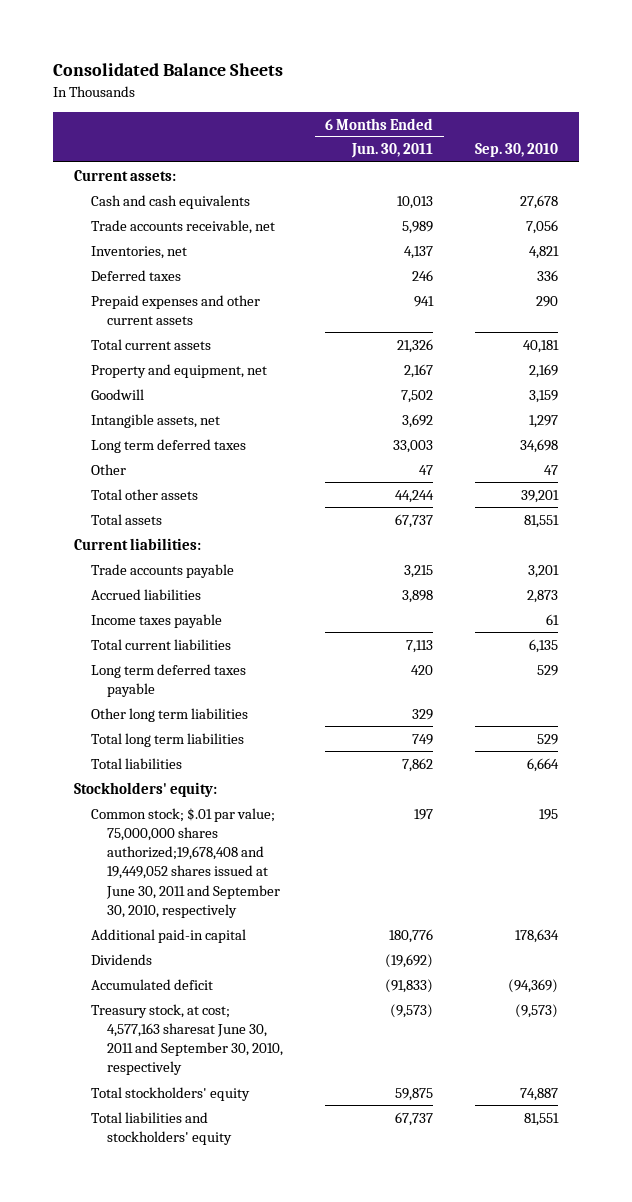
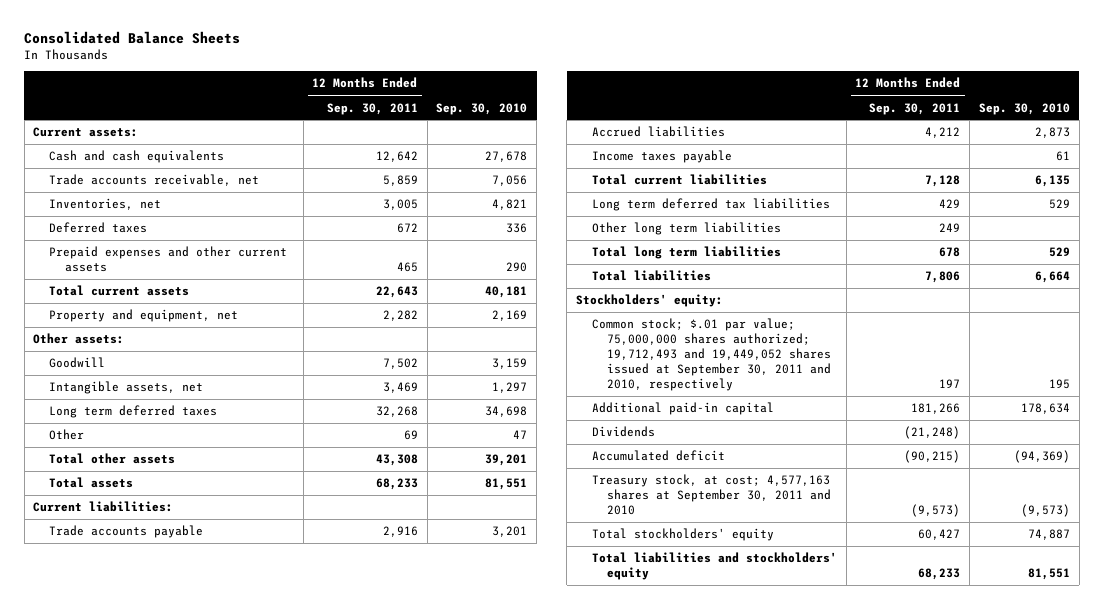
- | 6 Months Ended Jun. 30, 2011 | Sep. 30, 2010
+ | 12 Months Ended Sep. 30, 2011 | Sep. 30, 2010
+ Other assets:
- Long term deferred taxes payable | 420 | 529
+ Long term deferred tax liabilities | 429 | 529
- Common stock; $.01 par value; 75,000,000 shares authorized;19,678,408 and 19,449,052 shares issued at June 30, 2011 and September 30, 2010, respectively | 197 | 195
+ Common stock; $.01 par value; 75,000,000 shares authorized; 19,712,493 and 19,449,052 shares issued at September 30, 2011 and 2010, respectively | 197 | 195
- Treasury stock, at cost; 4,577,163 sharesat June 30, 2011 and September 30, 2010, respectively | (9,573) | (9,573)
+ Treasury stock, at cost; 4,577,163 shares at September 30, 2011 and 2010 | (9,573) | (9,573)

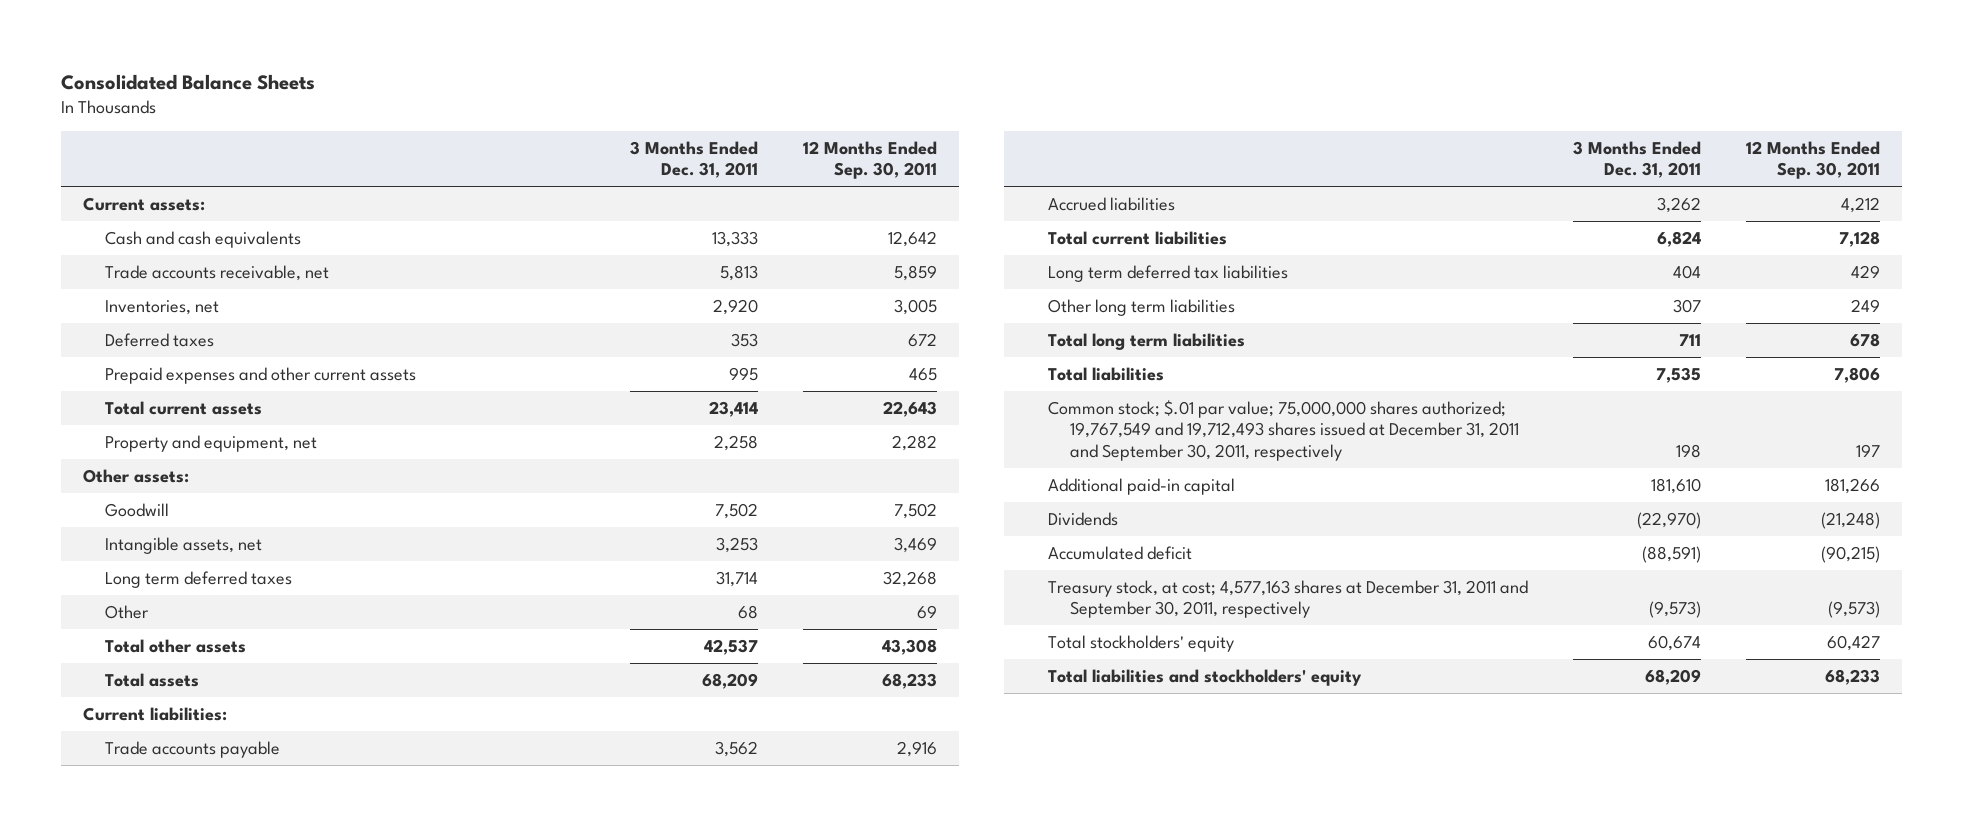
- | 12 Months Ended Sep. 30, 2011 | Sep. 30, 2010
+ | 3 Months Ended Dec. 31, 2011 | 12 Months Ended Sep. 30, 2011
- Income taxes payable | | 61
- Stockholders' equity:
- Common stock; $.01 par value; 75,000,000 shares authorized; 19,712,493 and 19,449,052 shares issued at September 30, 2011 and 2010, respectively | 197 | 195
+ Common stock; $.01 par value; 75,000,000 shares authorized; 19,767,549 and 19,712,493 shares issued at December 31, 2011 and September 30, 2011, respectively | 198 | 197
- Treasury stock, at cost; 4,577,163 shares at September 30, 2011 and 2010 | (9,573) | (9,573)
+ Treasury stock, at cost; 4,577,163 shares at December 31, 2011 and September 30, 2011, respectively | (9,573) | (9,573)

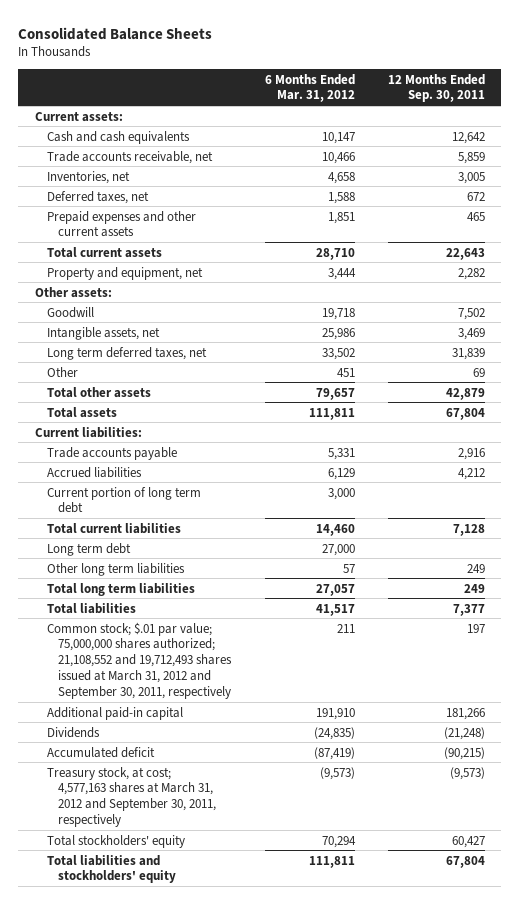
- | 3 Months Ended Dec. 31, 2011 | 12 Months Ended Sep. 30, 2011
+ | 6 Months Ended Mar. 31, 2012 | 12 Months Ended Sep. 30, 2011
- Deferred taxes | 353 | 672
+ Deferred taxes, net | 1,588 | 672
- Long term deferred taxes | 31,714 | 32,268
+ Long term deferred taxes, net | 33,502 | 31,839
- Total other assets | 42,537 | 43,308
- Total assets | 68,209 | 68,233
+ Total other assets | 79,657 | 42,879
+ Total assets | 111,811 | 67,804
+ Current portion of long term debt | 3,000 |
- Long term deferred tax liabilities | 404 | 429
+ Long term debt | 27,000 |
- Total long term liabilities | 711 | 678
- Total liabilities | 7,535 | 7,806
- Common stock; $.01 par value; 75,000,000 shares authorized; 19,767,549 and 19,712,493 shares issued at December 31, 2011 and September 30, 2011, respectively | 198 | 197
+ Total long term liabilities | 27,057 | 249
+ Total liabilities | 41,517 | 7,377
+ Common stock; $.01 par value; 75,000,000 shares authorized; 21,108,552 and 19,712,493 shares issued at March 31, 2012 and September 30, 2011, respectively | 211 | 197
- Treasury stock, at cost; 4,577,163 shares at December 31, 2011 and September 30, 2011, respectively | (9,573) | (9,573)
+ Treasury stock, at cost; 4,577,163 shares at March 31, 2012 and September 30, 2011, respectively | (9,573) | (9,573)
- Total liabilities and stockholders' equity | 68,209 | 68,233
+ Total liabilities and stockholders' equity | 111,811 | 67,804

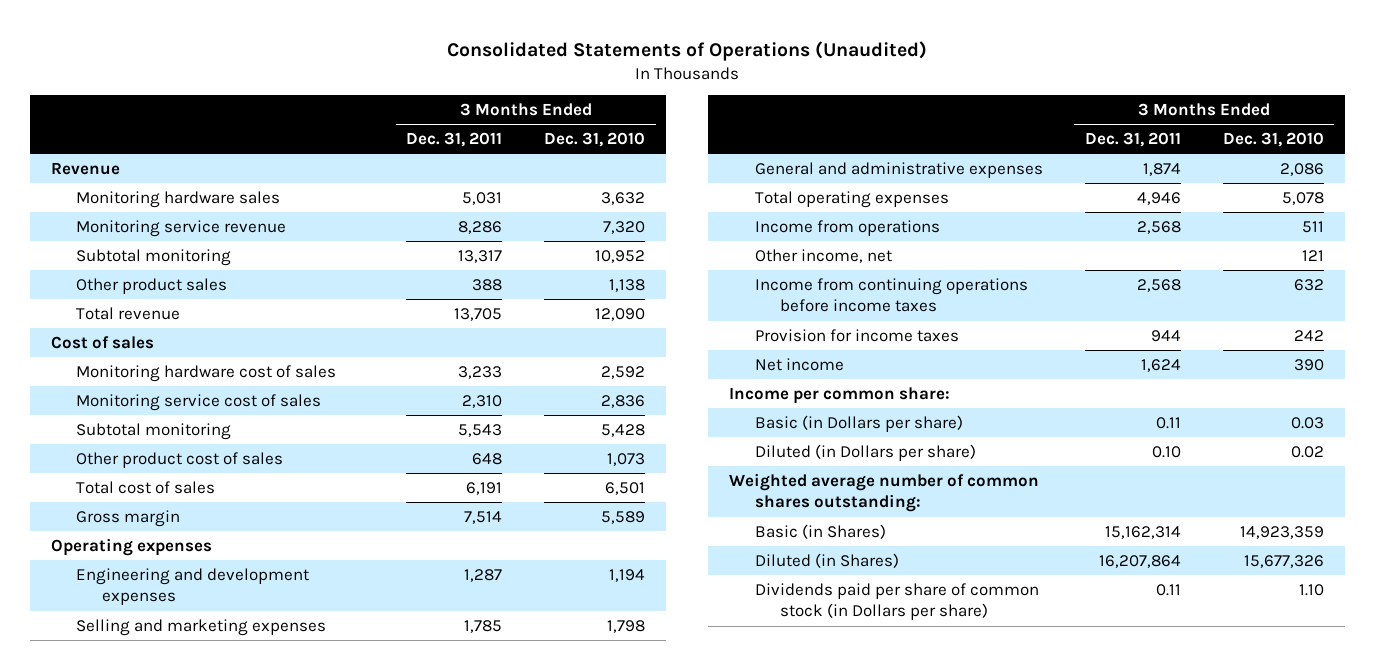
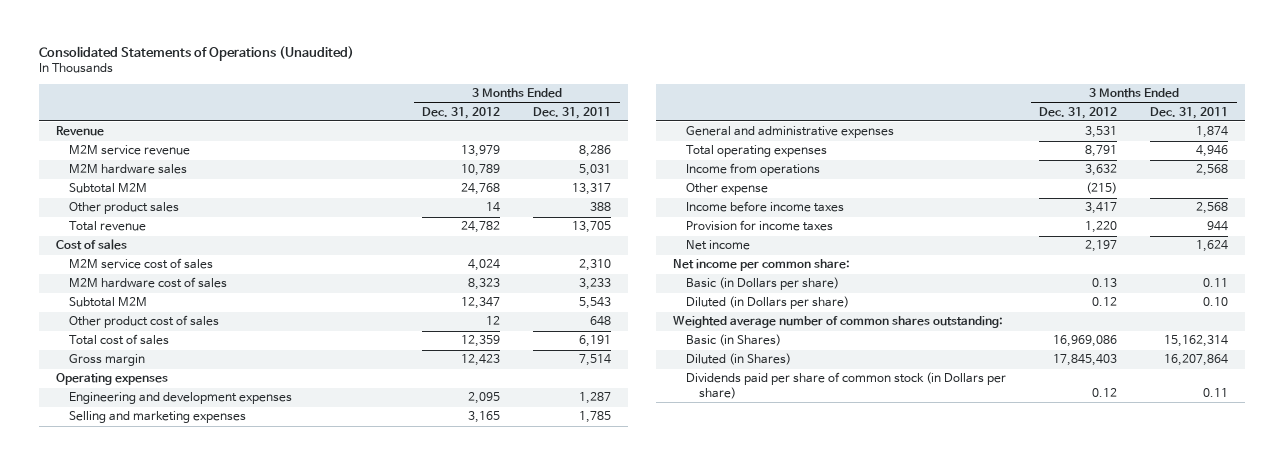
- | 3 Months Ended Dec. 31, 2011 | 3 Months Ended Dec. 31, 2010
+ | 3 Months Ended Dec. 31, 2012 | 3 Months Ended Dec. 31, 2011
- Monitoring hardware sales | 5,031 | 3,632
- Monitoring service revenue | 8,286 | 7,320
- Subtotal monitoring | 13,317 | 10,952
+ M2M service revenue | 13,979 | 8,286
+ M2M hardware sales | 10,789 | 5,031
+ Subtotal M2M | 24,768 | 13,317
- Monitoring hardware cost of sales | 3,233 | 2,592
- Monitoring service cost of sales | 2,310 | 2,836
- Subtotal monitoring | 5,543 | 5,428
+ M2M service cost of sales | 4,024 | 2,310
+ M2M hardware cost of sales | 8,323 | 3,233
+ Subtotal M2M | 12,347 | 5,543
- Other income, net | | 121
- Income from continuing operations before income taxes | 2,568 | 632
+ Other expense | (215) |
+ Income before income taxes | 3,417 | 2,568
- Income per common share:
+ Net income per common share:

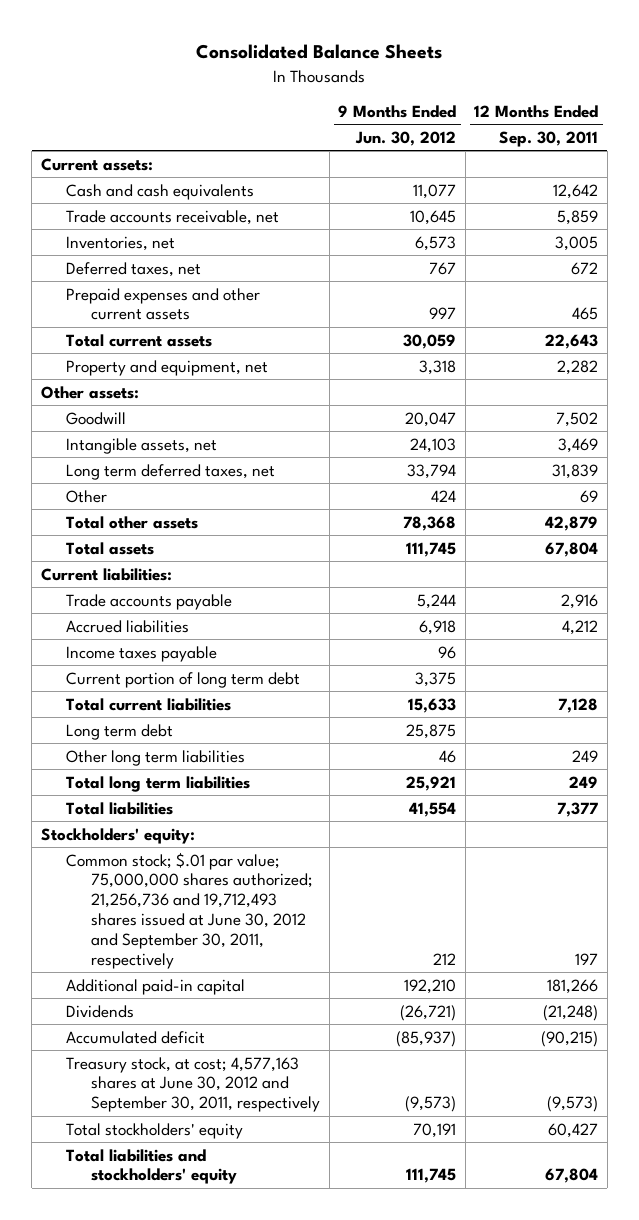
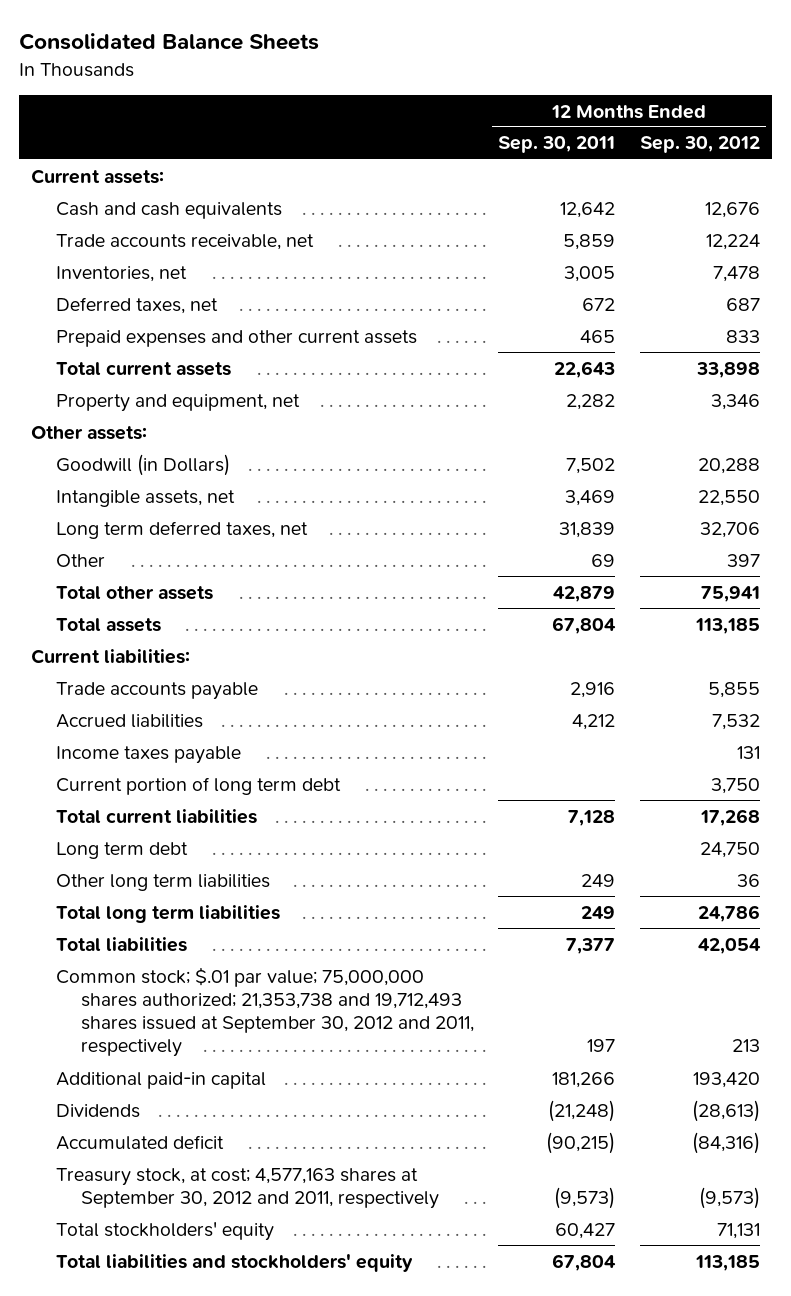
- | 9 Months Ended Jun. 30, 2012 | 12 Months Ended Sep. 30, 2011
+ | 12 Months Ended Sep. 30, 2011 | 12 Months Ended Sep. 30, 2012
- Goodwill | 20,047 | 7,502
+ Goodwill (in Dollars) | 7,502 | 20,288
- Stockholders' equity:
- Common stock; $.01 par value; 75,000,000 shares authorized; 21,256,736 and 19,712,493 shares issued at June 30, 2012 and September 30, 2011, respectively | 212 | 197
+ Common stock; $.01 par value; 75,000,000 shares authorized; 21,353,738 and 19,712,493 shares issued at September 30, 2012 and 2011, respectively | 197 | 213
- Treasury stock, at cost; 4,577,163 shares at June 30, 2012 and September 30, 2011, respectively | (9,573) | (9,573)
+ Treasury stock, at cost; 4,577,163 shares at September 30, 2012 and 2011, respectively | (9,573) | (9,573)

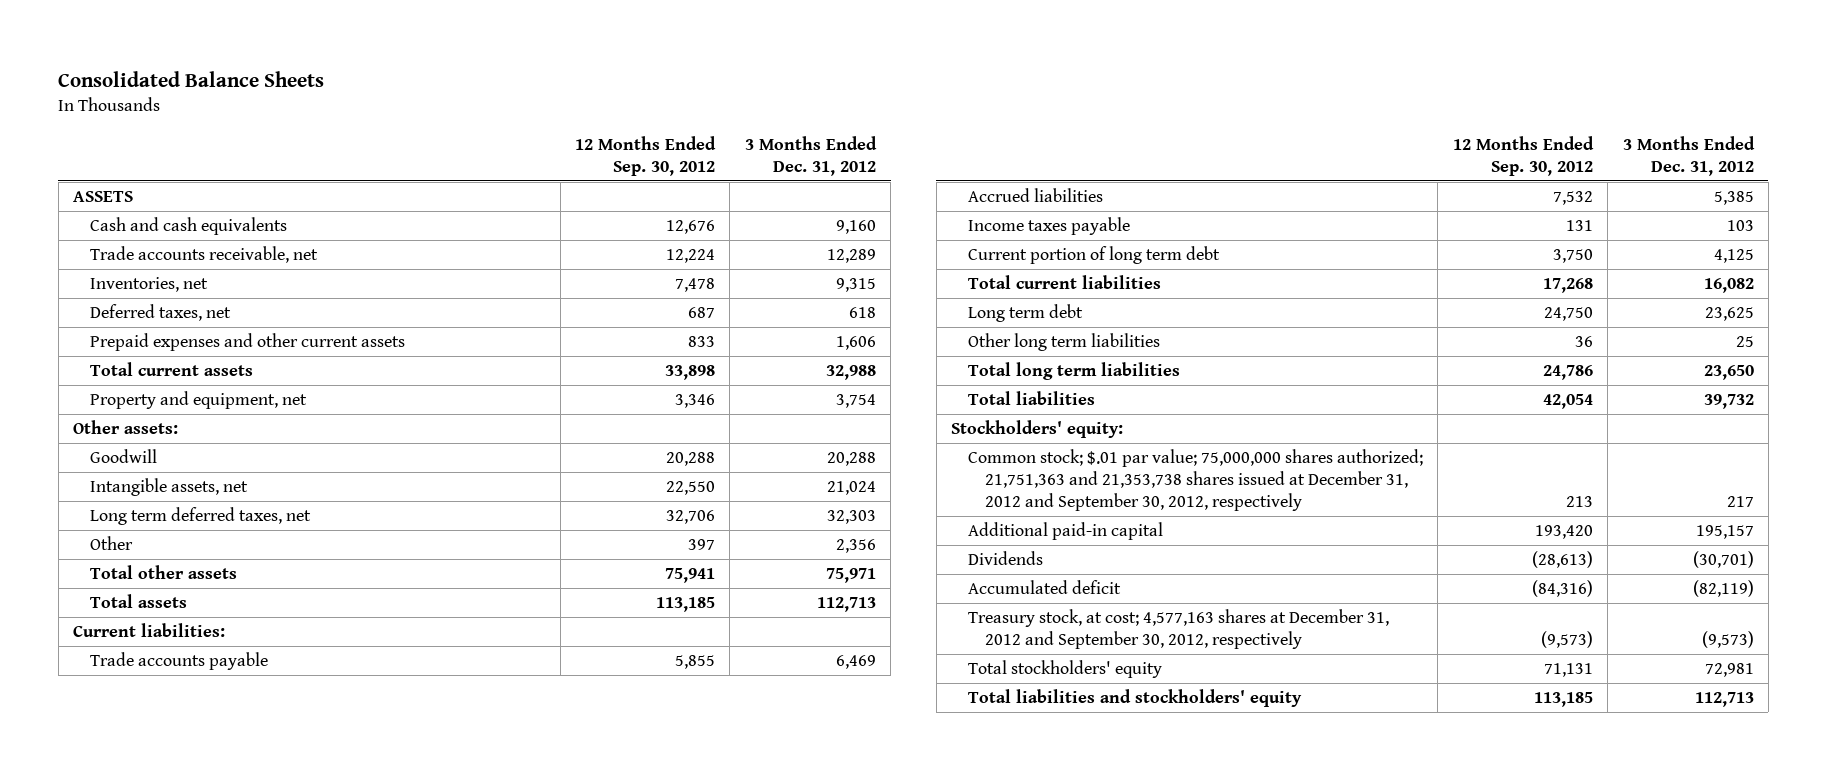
- | 12 Months Ended Sep. 30, 2011 | 12 Months Ended Sep. 30, 2012
+ | 12 Months Ended Sep. 30, 2012 | 3 Months Ended Dec. 31, 2012
- Current assets:
+ ASSETS
- Goodwill (in Dollars) | 7,502 | 20,288
+ Goodwill | 20,288 | 20,288
- Common stock; $.01 par value; 75,000,000 shares authorized; 21,353,738 and 19,712,493 shares issued at September 30, 2012 and 2011, respectively | 197 | 213
+ Stockholders' equity:
+ Common stock; $.01 par value; 75,000,000 shares authorized; 21,751,363 and 21,353,738 shares issued at December 31, 2012 and September 30, 2012, respectively | 213 | 217
- Treasury stock, at cost; 4,577,163 shares at September 30, 2012 and 2011, respectively | (9,573) | (9,573)
+ Treasury stock, at cost; 4,577,163 shares at December 31, 2012 and September 30, 2012, respectively | (9,573) | (9,573)

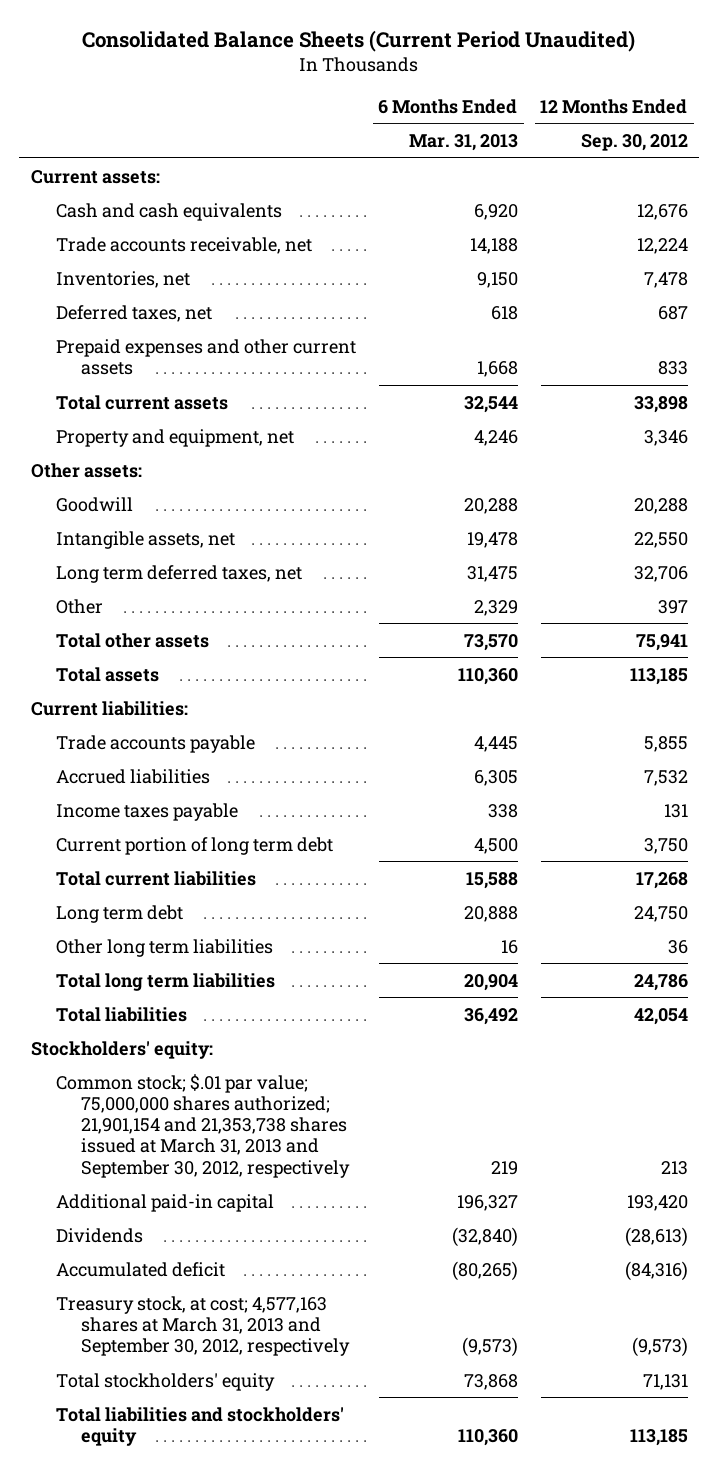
- Consolidated Balance Sheets
+ Consolidated Balance Sheets (Current Period Unaudited)
- | 12 Months Ended Sep. 30, 2012 | 3 Months Ended Dec. 31, 2012
+ | 6 Months Ended Mar. 31, 2013 | 12 Months Ended Sep. 30, 2012
- ASSETS
+ Current assets:
- Common stock; $.01 par value; 75,000,000 shares authorized; 21,751,363 and 21,353,738 shares issued at December 31, 2012 and September 30, 2012, respectively | 213 | 217
+ Common stock; $.01 par value; 75,000,000 shares authorized; 21,901,154 and 21,353,738 shares issued at March 31, 2013 and September 30, 2012, respectively | 219 | 213
- Treasury stock, at cost; 4,577,163 shares at December 31, 2012 and September 30, 2012, respectively | (9,573) | (9,573)
+ Treasury stock, at cost; 4,577,163 shares at March 31, 2013 and September 30, 2012, respectively | (9,573) | (9,573)

